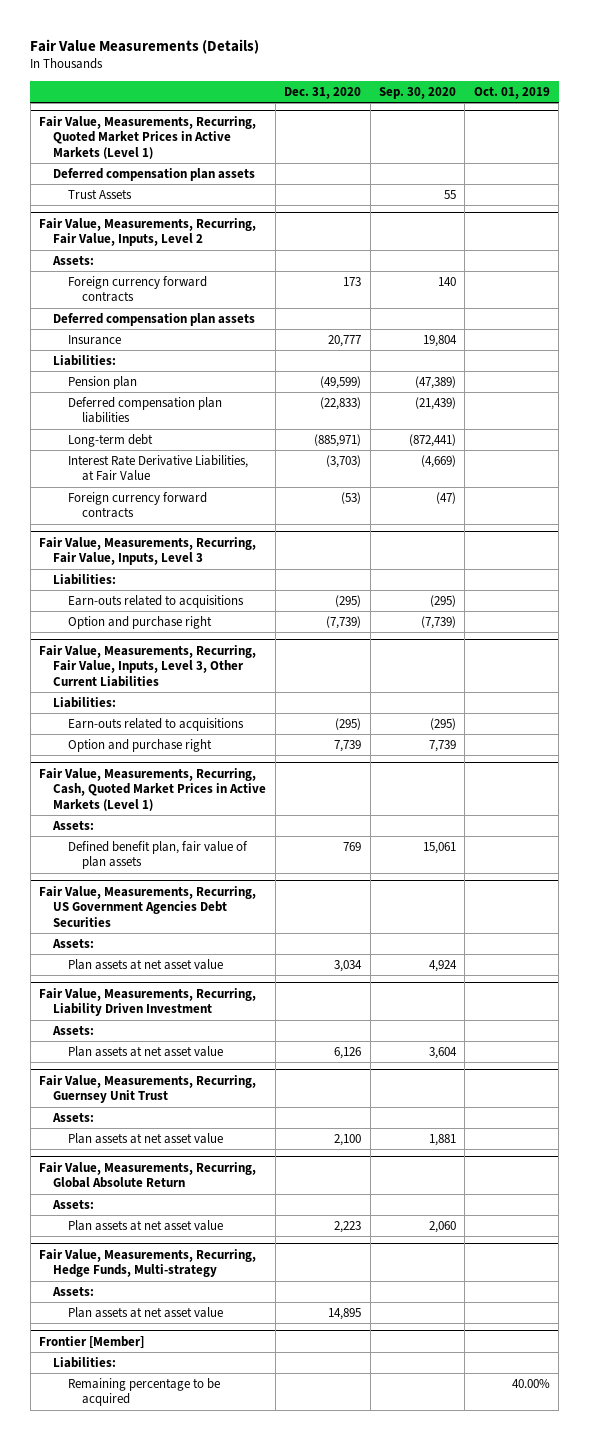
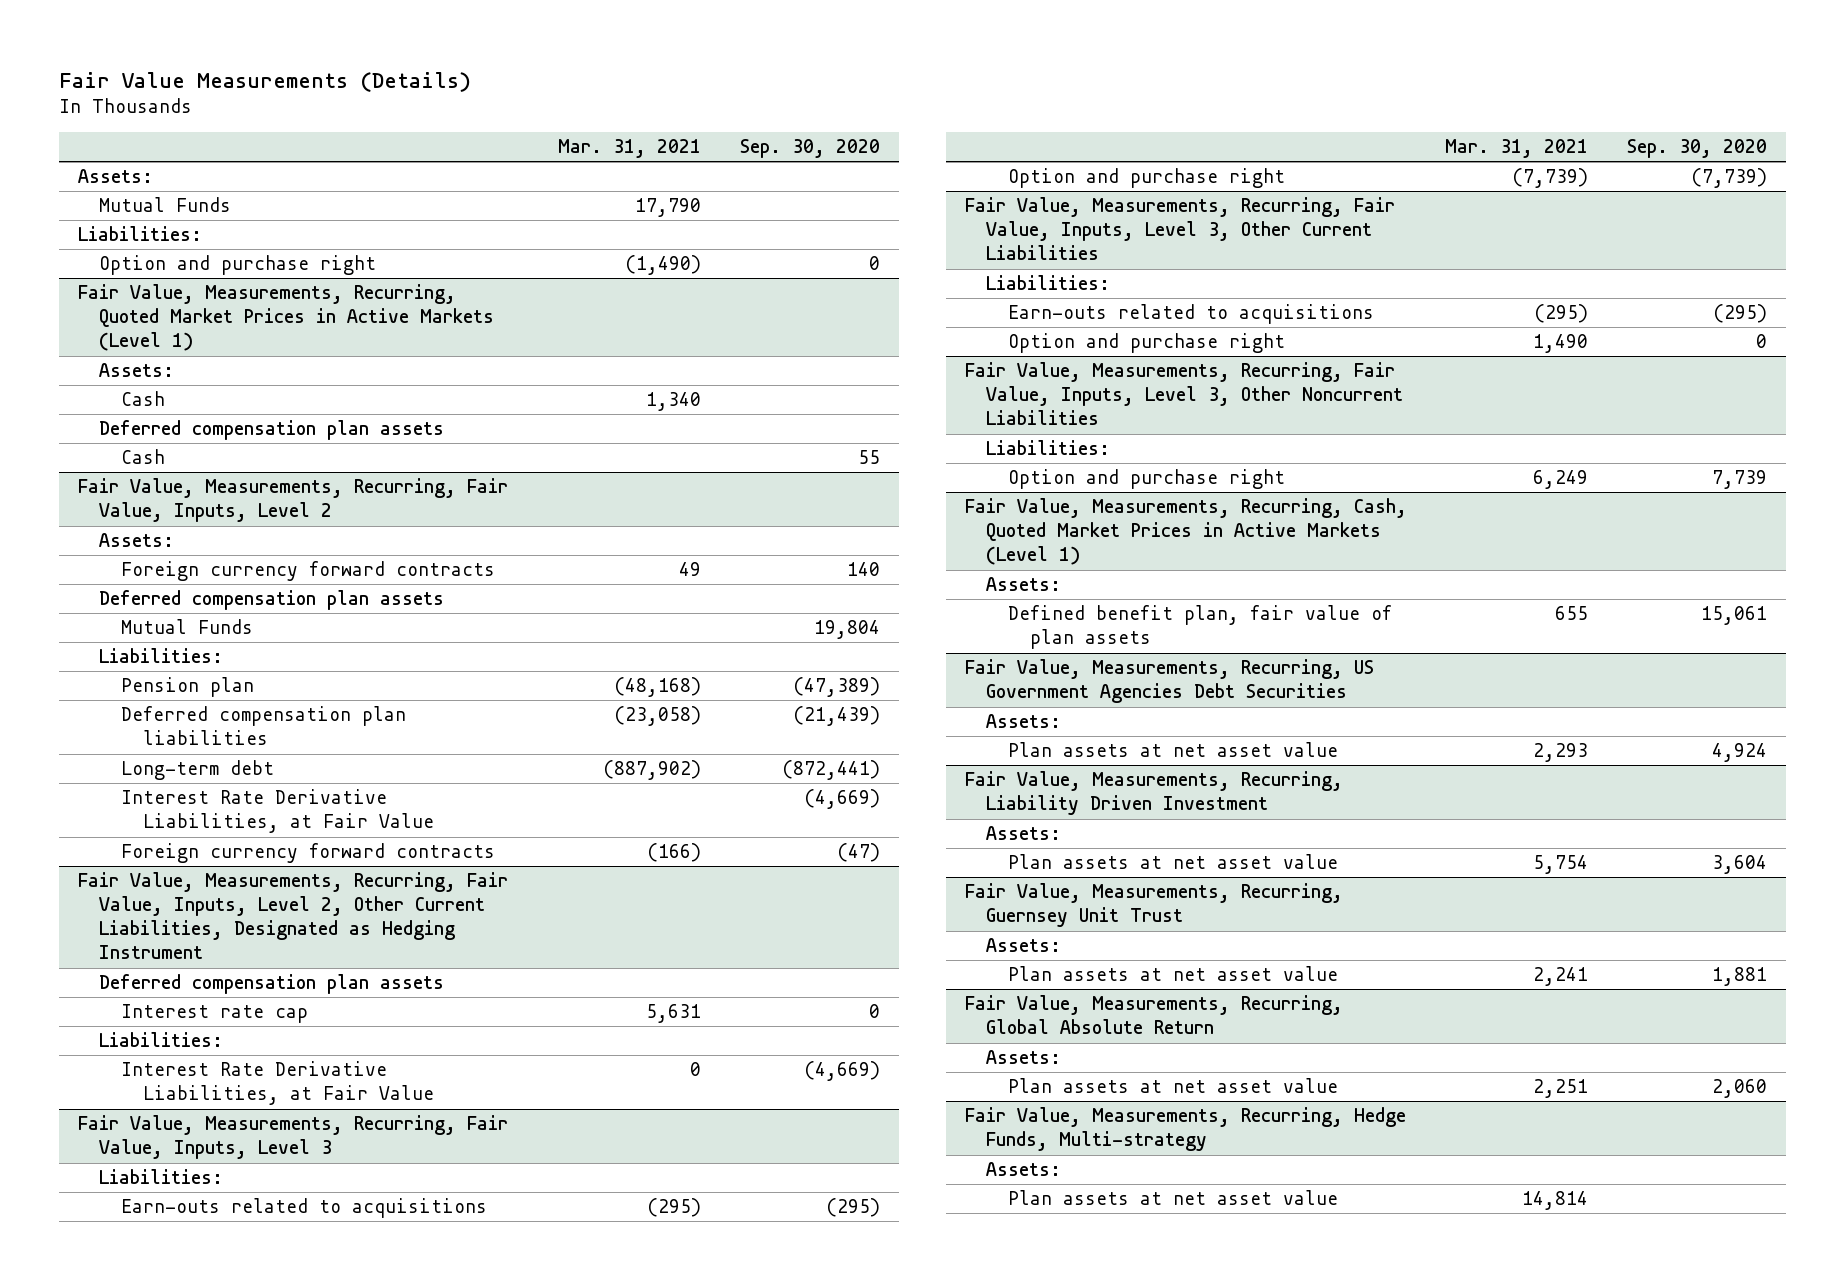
- | Dec. 31, 2020 | Sep. 30, 2020 | Oct. 01, 2019
+ | Mar. 31, 2021 | Sep. 30, 2020
+ Assets:
+ Mutual Funds | 17,790 |
+ Liabilities:
+ Option and purchase right | (1,490) | 0
@ Fair Value, Measurements, Recurring, Quoted Market Prices in Active Markets (Level 1)
+ Assets:
+ Cash | 1,340 |
- Trust Assets | | 55 |
+ Cash | | 55
@ Fair Value, Measurements, Recurring, Fair Value, Inputs, Level 2
- Insurance | 20,777 | 19,804 |
+ Mutual Funds | | 19,804
+ Fair Value, Measurements, Recurring, Fair Value, Inputs, Level 2, Other Current Liabilities, Designated as Hedging Instrument
+ Deferred compensation plan assets
+ Interest rate cap | 5,631 | 0
+ Liabilities:
+ Interest Rate Derivative Liabilities, at Fair Value | 0 | (4,669)
@ Fair Value, Measurements, Recurring, Fair Value, Inputs, Level 3, Other Current Liabilities
+ Option and purchase right | 1,490 | 0
+ Fair Value, Measurements, Recurring, Fair Value, Inputs, Level 3, Other Noncurrent Liabilities
+ Liabilities:
- Frontier [Member]
- Liabilities:
- Remaining percentage to be acquired | | | 40.00%

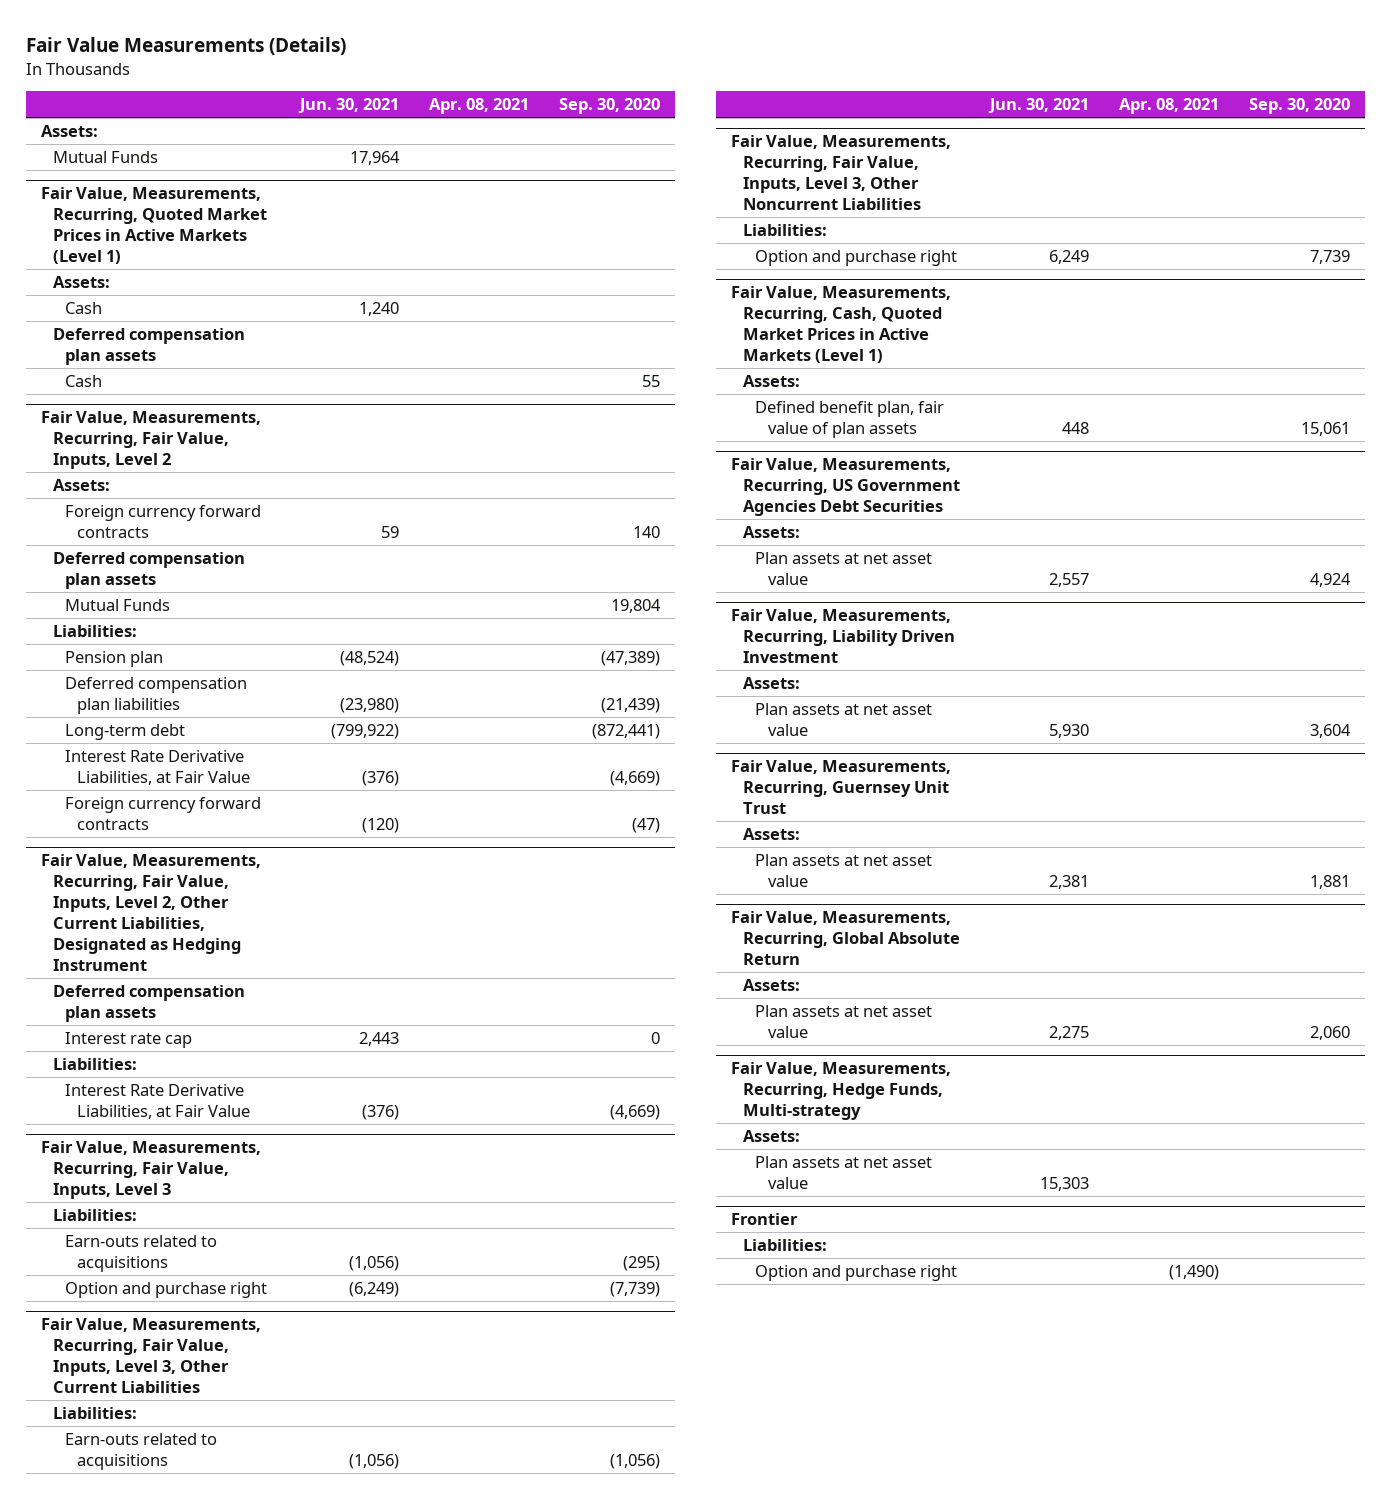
- | Mar. 31, 2021 | Sep. 30, 2020
+ | Jun. 30, 2021 | Apr. 08, 2021 | Sep. 30, 2020
- Liabilities:
- Option and purchase right | (1,490) | 0
@ Fair Value, Measurements, Recurring, Fair Value, Inputs, Level 3, Other Current Liabilities
- Earn-outs related to acquisitions | (295) | (295)
- Option and purchase right | 1,490 | 0
+ Earn-outs related to acquisitions | (1,056) | | (1,056)
+ Frontier
+ Liabilities:
+ Option and purchase right | | (1,490) |

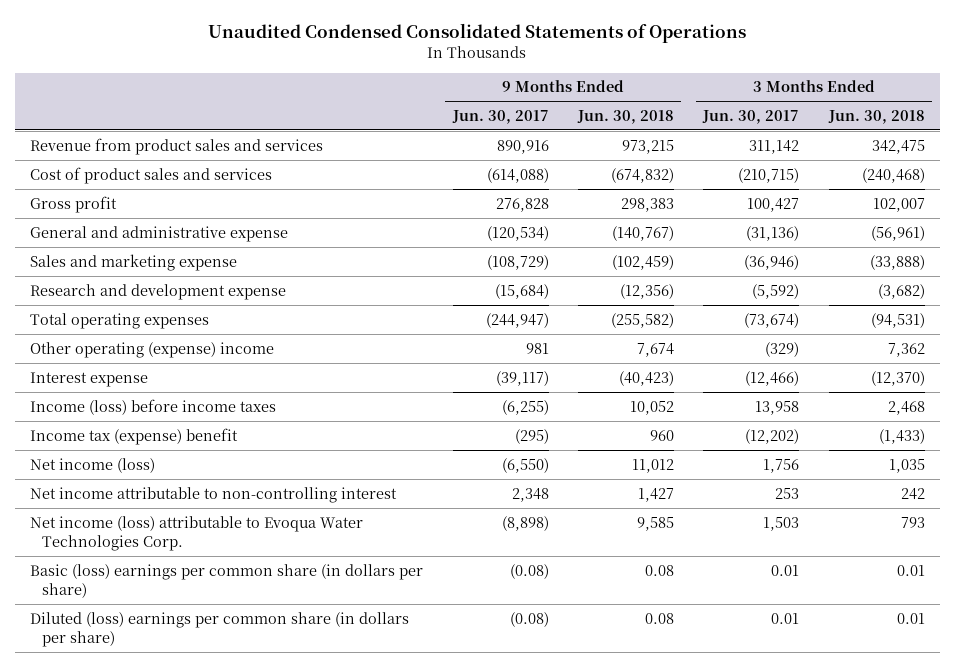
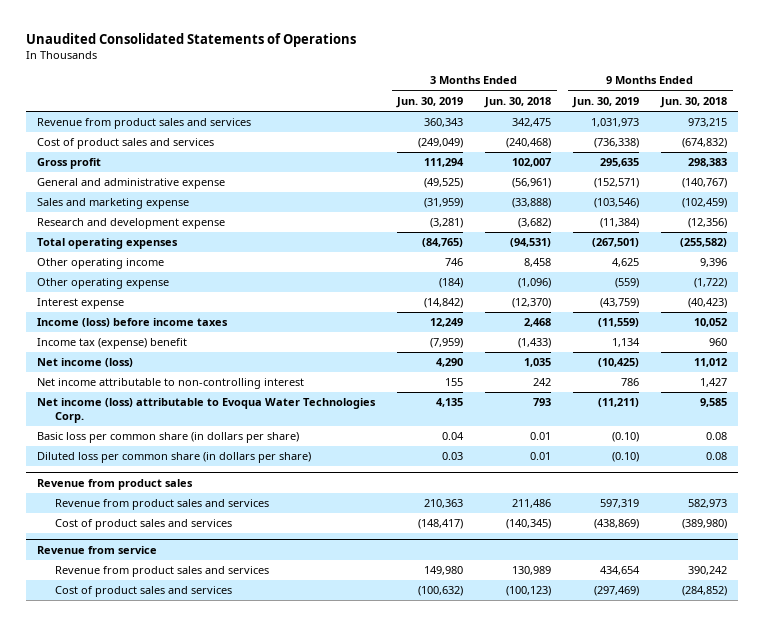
- Unaudited Condensed Consolidated Statements of Operations
+ Unaudited Consolidated Statements of Operations
- | 9 Months Ended Jun. 30, 2017 | 9 Months Ended Jun. 30, 2018 | 3 Months Ended Jun. 30, 2017 | 3 Months Ended Jun. 30, 2018
+ | 3 Months Ended Jun. 30, 2019 | 3 Months Ended Jun. 30, 2018 | 9 Months Ended Jun. 30, 2019 | 9 Months Ended Jun. 30, 2018
- Other operating (expense) income | 981 | 7,674 | (329) | 7,362
+ Other operating income | 746 | 8,458 | 4,625 | 9,396
+ Other operating expense | (184) | (1,096) | (559) | (1,722)
- Basic (loss) earnings per common share (in dollars per share) | (0.08) | 0.08 | 0.01 | 0.01
- Diluted (loss) earnings per common share (in dollars per share) | (0.08) | 0.08 | 0.01 | 0.01
+ Basic loss per common share (in dollars per share) | 0.04 | 0.01 | (0.10) | 0.08
+ Diluted loss per common share (in dollars per share) | 0.03 | 0.01 | (0.10) | 0.08
+ Revenue from product sales
+ Revenue from product sales and services | 210,363 | 211,486 | 597,319 | 582,973
+ Cost of product sales and services | (148,417) | (140,345) | (438,869) | (389,980)
+ Revenue from service
+ Revenue from product sales and services | 149,980 | 130,989 | 434,654 | 390,242
+ Cost of product sales and services | (100,632) | (100,123) | (297,469) | (284,852)

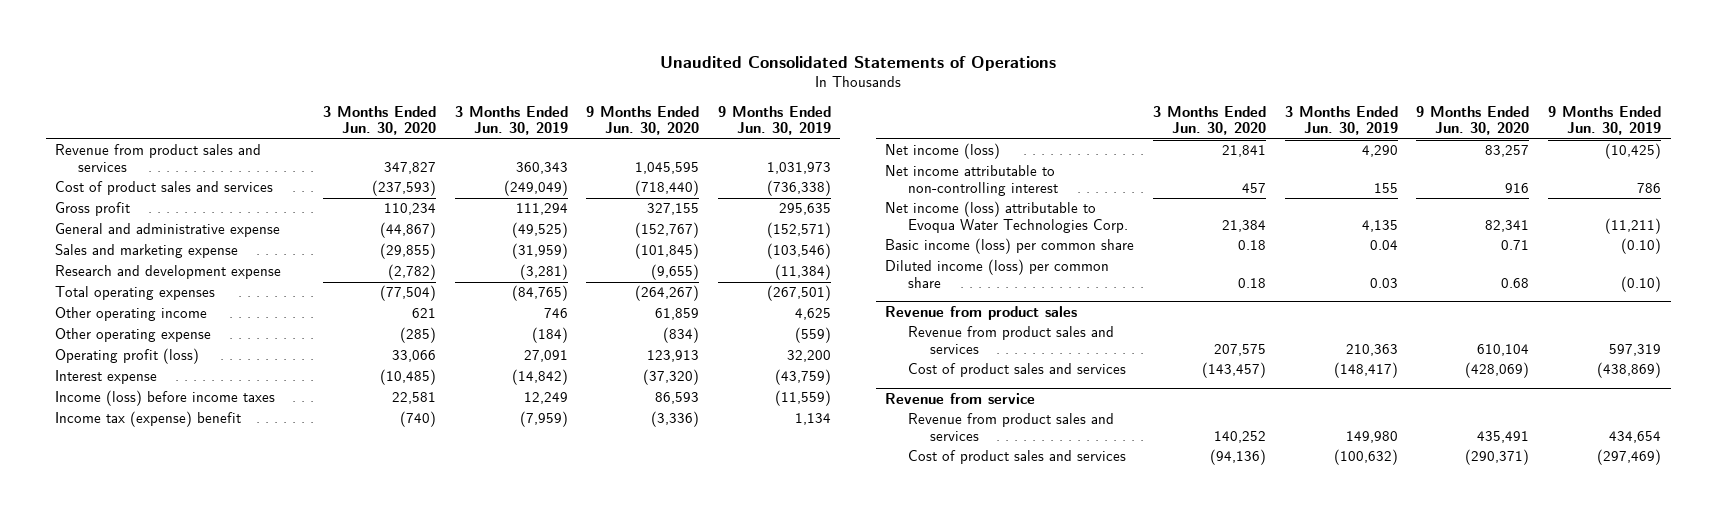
- | 3 Months Ended Jun. 30, 2019 | 3 Months Ended Jun. 30, 2018 | 9 Months Ended Jun. 30, 2019 | 9 Months Ended Jun. 30, 2018
+ | 3 Months Ended Jun. 30, 2020 | 3 Months Ended Jun. 30, 2019 | 9 Months Ended Jun. 30, 2020 | 9 Months Ended Jun. 30, 2019
+ Operating profit (loss) | 33,066 | 27,091 | 123,913 | 32,200
- Basic loss per common share (in dollars per share) | 0.04 | 0.01 | (0.10) | 0.08
- Diluted loss per common share (in dollars per share) | 0.03 | 0.01 | (0.10) | 0.08
+ Basic income (loss) per common share | 0.18 | 0.04 | 0.71 | (0.10)
+ Diluted income (loss) per common share | 0.18 | 0.03 | 0.68 | (0.10)

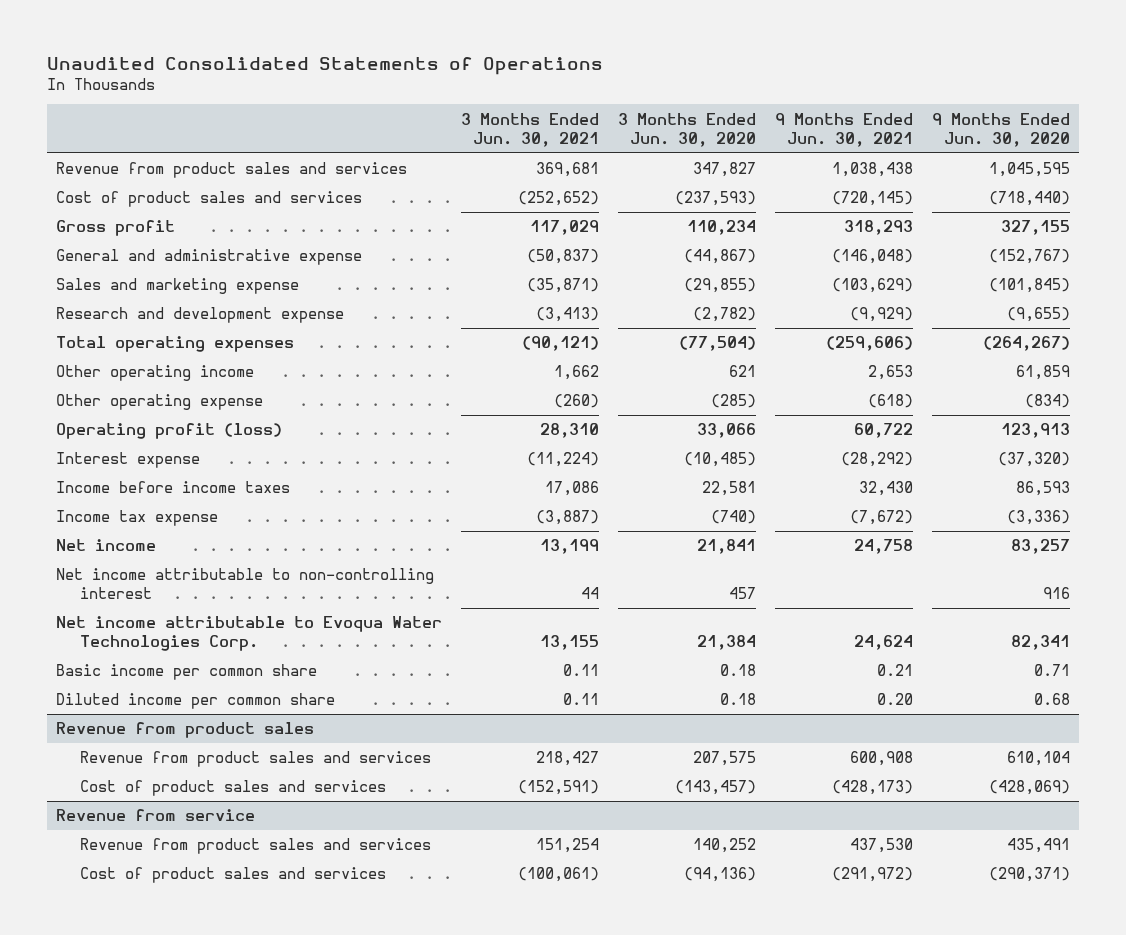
- | 3 Months Ended Jun. 30, 2020 | 3 Months Ended Jun. 30, 2019 | 9 Months Ended Jun. 30, 2020 | 9 Months Ended Jun. 30, 2019
+ | 3 Months Ended Jun. 30, 2021 | 3 Months Ended Jun. 30, 2020 | 9 Months Ended Jun. 30, 2021 | 9 Months Ended Jun. 30, 2020
- Income (loss) before income taxes | 22,581 | 12,249 | 86,593 | (11,559)
- Income tax (expense) benefit | (740) | (7,959) | (3,336) | 1,134
- Net income (loss) | 21,841 | 4,290 | 83,257 | (10,425)
+ Income before income taxes | 17,086 | 22,581 | 32,430 | 86,593
+ Income tax expense | (3,887) | (740) | (7,672) | (3,336)
+ Net income | 13,199 | 21,841 | 24,758 | 83,257
- Net income (loss) attributable to Evoqua Water Technologies Corp. | 21,384 | 4,135 | 82,341 | (11,211)
- Basic income (loss) per common share | 0.18 | 0.04 | 0.71 | (0.10)
- Diluted income (loss) per common share | 0.18 | 0.03 | 0.68 | (0.10)
+ Net income attributable to Evoqua Water Technologies Corp. | 13,155 | 21,384 | 24,624 | 82,341
+ Basic income per common share | 0.11 | 0.18 | 0.21 | 0.71
+ Diluted income per common share | 0.11 | 0.18 | 0.20 | 0.68

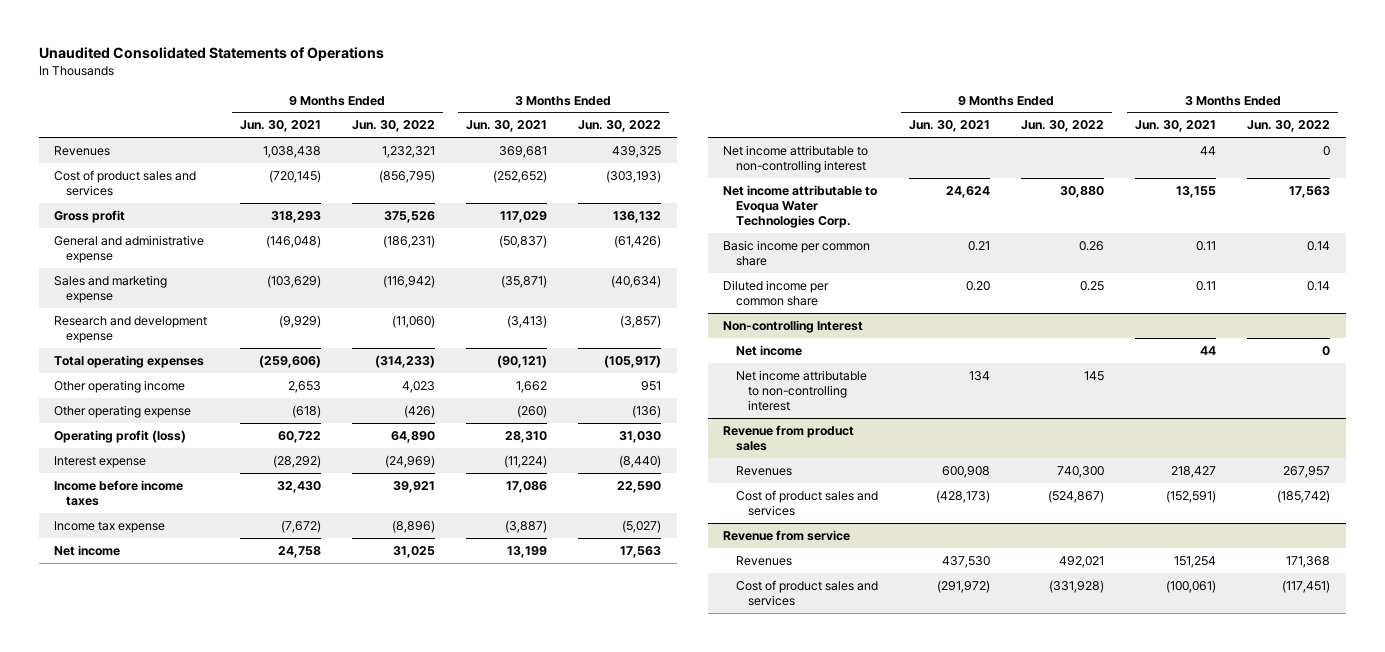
- | 3 Months Ended Jun. 30, 2021 | 3 Months Ended Jun. 30, 2020 | 9 Months Ended Jun. 30, 2021 | 9 Months Ended Jun. 30, 2020
+ | 9 Months Ended Jun. 30, 2021 | 9 Months Ended Jun. 30, 2022 | 3 Months Ended Jun. 30, 2021 | 3 Months Ended Jun. 30, 2022
- Revenue from product sales and services | 369,681 | 347,827 | 1,038,438 | 1,045,595
+ Revenues | 1,038,438 | 1,232,321 | 369,681 | 439,325
+ Non-controlling Interest
+ Net income | | | 44 | 0
+ Net income attributable to non-controlling interest | 134 | 145 | |
@ Revenue from product sales
- Revenue from product sales and services | 218,427 | 207,575 | 600,908 | 610,104
+ Revenues | 600,908 | 740,300 | 218,427 | 267,957
@ Revenue from service
- Revenue from product sales and services | 151,254 | 140,252 | 437,530 | 435,491
+ Revenues | 437,530 | 492,021 | 151,254 | 171,368

